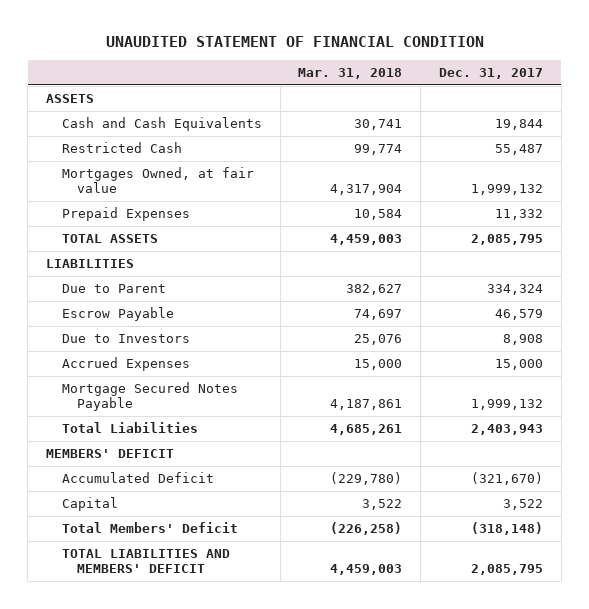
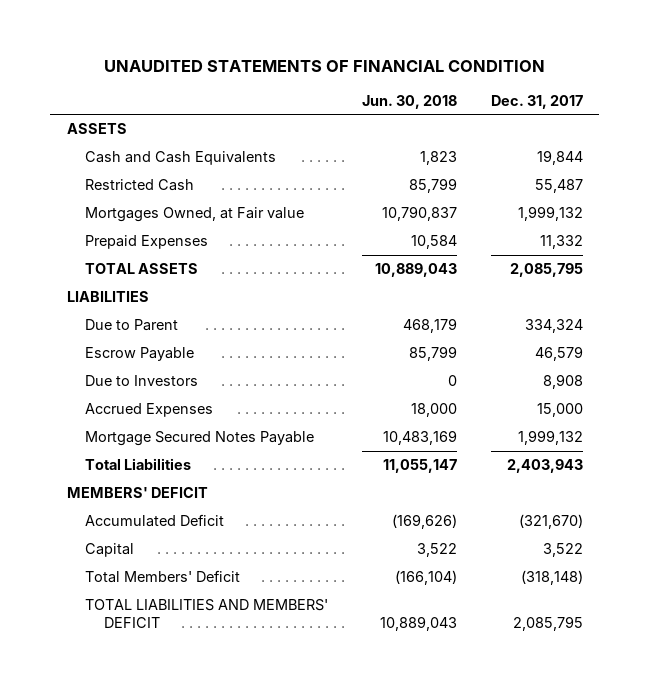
- UNAUDITED STATEMENT OF FINANCIAL CONDITION
+ UNAUDITED STATEMENTS OF FINANCIAL CONDITION
- | Mar. 31, 2018 | Dec. 31, 2017
+ | Jun. 30, 2018 | Dec. 31, 2017
- Mortgages Owned, at fair value | 4,317,904 | 1,999,132
+ Mortgages Owned, at Fair value | 10,790,837 | 1,999,132

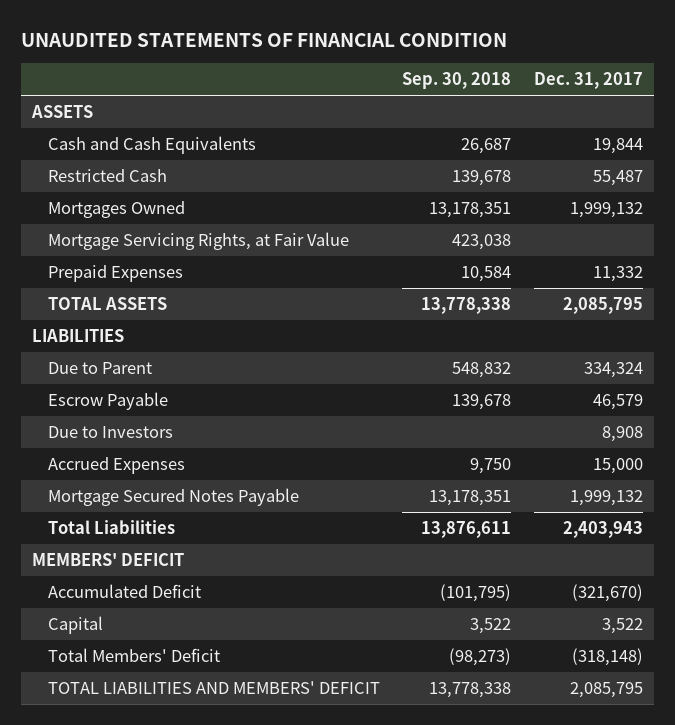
- | Jun. 30, 2018 | Dec. 31, 2017
+ | Sep. 30, 2018 | Dec. 31, 2017
- Mortgages Owned, at Fair value | 10,790,837 | 1,999,132
+ Mortgages Owned | 13,178,351 | 1,999,132
+ Mortgage Servicing Rights, at Fair Value | 423,038 |

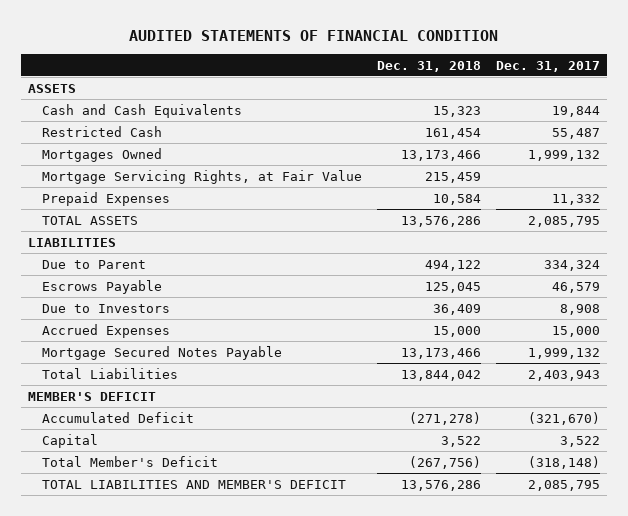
- UNAUDITED STATEMENTS OF FINANCIAL CONDITION
+ AUDITED STATEMENTS OF FINANCIAL CONDITION
- | Sep. 30, 2018 | Dec. 31, 2017
+ | Dec. 31, 2018 | Dec. 31, 2017
- Escrow Payable | 139,678 | 46,579
+ Escrows Payable | 125,045 | 46,579
- MEMBERS' DEFICIT
+ MEMBER'S DEFICIT
- Total Members' Deficit | (98,273) | (318,148)
- TOTAL LIABILITIES AND MEMBERS' DEFICIT | 13,778,338 | 2,085,795
+ Total Member's Deficit | (267,756) | (318,148)
+ TOTAL LIABILITIES AND MEMBER'S DEFICIT | 13,576,286 | 2,085,795

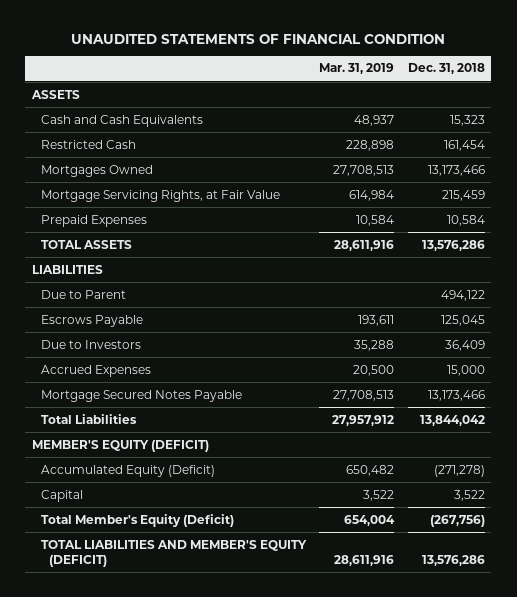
- AUDITED STATEMENTS OF FINANCIAL CONDITION
+ UNAUDITED STATEMENTS OF FINANCIAL CONDITION
- | Dec. 31, 2018 | Dec. 31, 2017
+ | Mar. 31, 2019 | Dec. 31, 2018
- MEMBER'S DEFICIT
- Accumulated Deficit | (271,278) | (321,670)
+ MEMBER'S EQUITY (DEFICIT)
+ Accumulated Equity (Deficit) | 650,482 | (271,278)
- Total Member's Deficit | (267,756) | (318,148)
- TOTAL LIABILITIES AND MEMBER'S DEFICIT | 13,576,286 | 2,085,795
+ Total Member's Equity (Deficit) | 654,004 | (267,756)
+ TOTAL LIABILITIES AND MEMBER'S EQUITY (DEFICIT) | 28,611,916 | 13,576,286

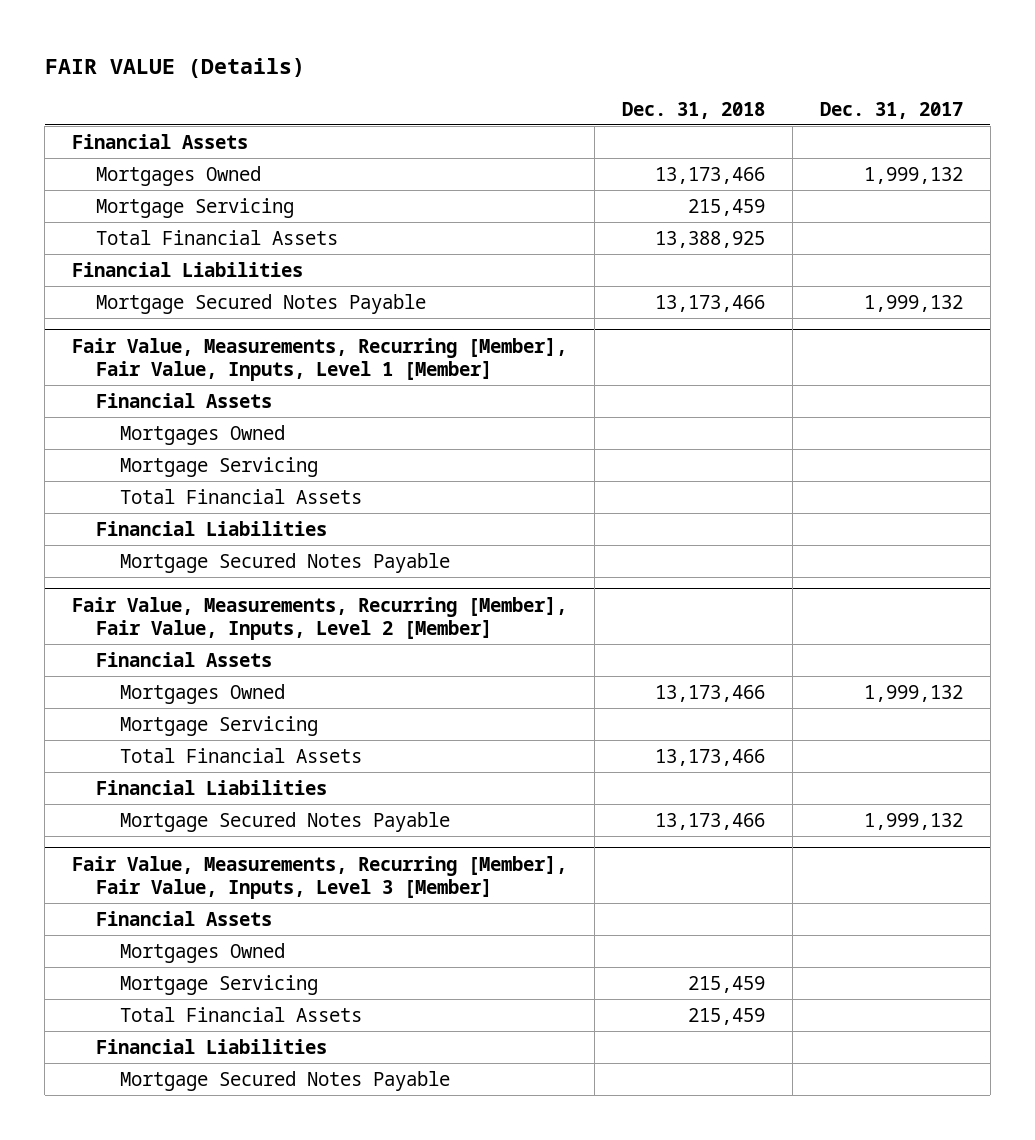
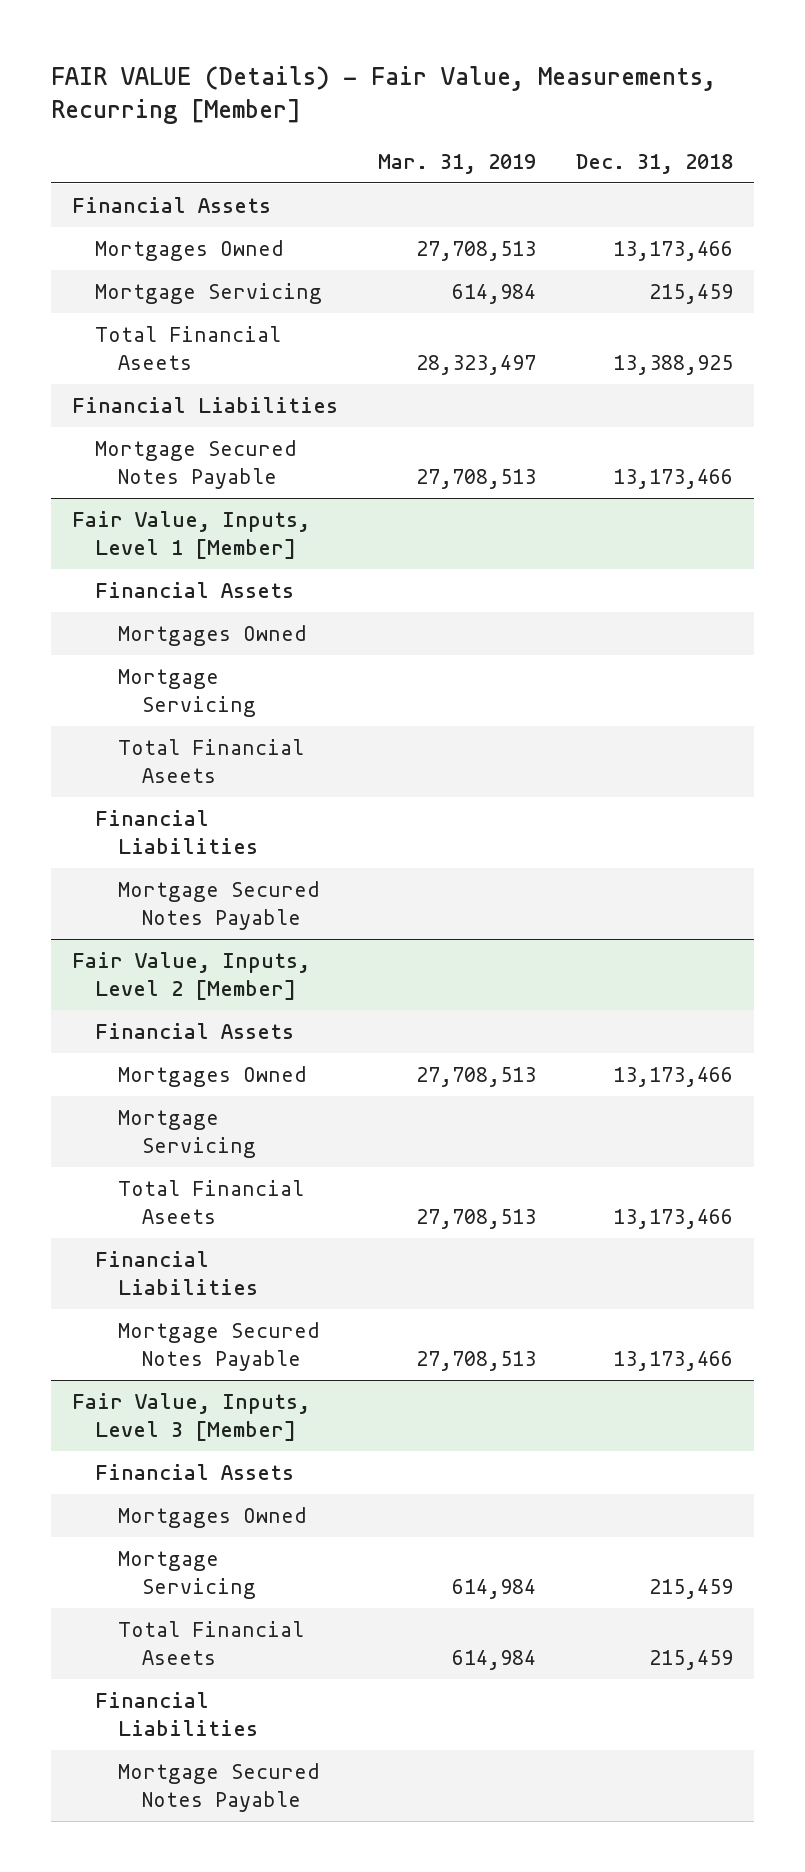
- FAIR VALUE (Details)
+ FAIR VALUE (Details) - Fair Value, Measurements, Recurring [Member]
- | Dec. 31, 2018 | Dec. 31, 2017
+ | Mar. 31, 2019 | Dec. 31, 2018
- Total Financial Assets | 13,388,925 |
+ Total Financial Aseets | 28,323,497 | 13,388,925
- Fair Value, Measurements, Recurring [Member], Fair Value, Inputs, Level 1 [Member]
+ Fair Value, Inputs, Level 1 [Member]
- Total Financial Assets
+ Total Financial Aseets
- Fair Value, Measurements, Recurring [Member], Fair Value, Inputs, Level 2 [Member]
+ Fair Value, Inputs, Level 2 [Member]
- Total Financial Assets | 13,173,466 |
+ Total Financial Aseets | 27,708,513 | 13,173,466
- Fair Value, Measurements, Recurring [Member], Fair Value, Inputs, Level 3 [Member]
+ Fair Value, Inputs, Level 3 [Member]
- Total Financial Assets | 215,459 |
+ Total Financial Aseets | 614,984 | 215,459

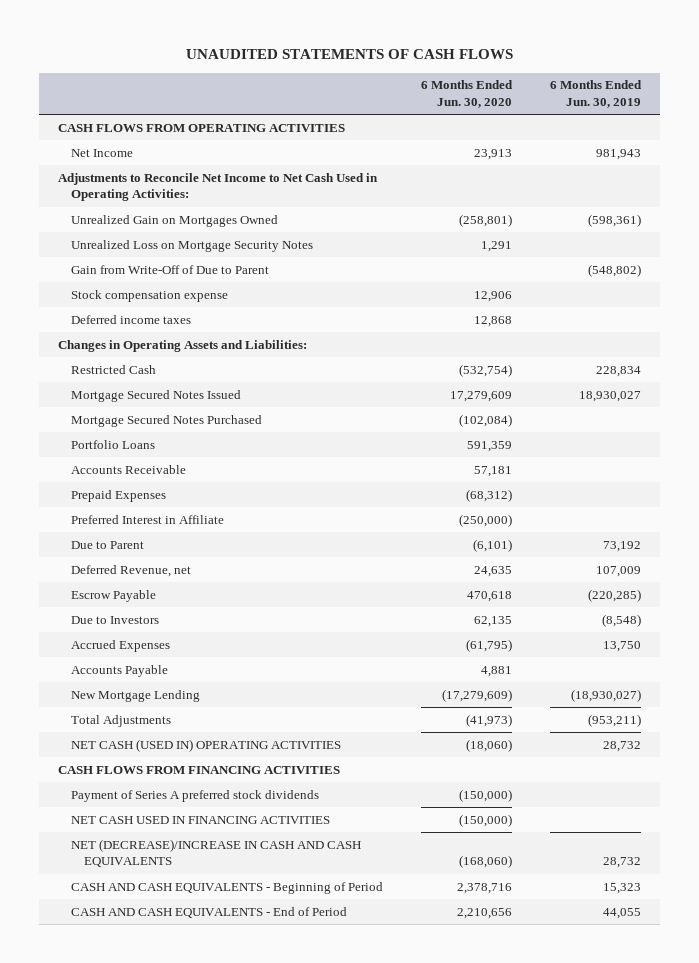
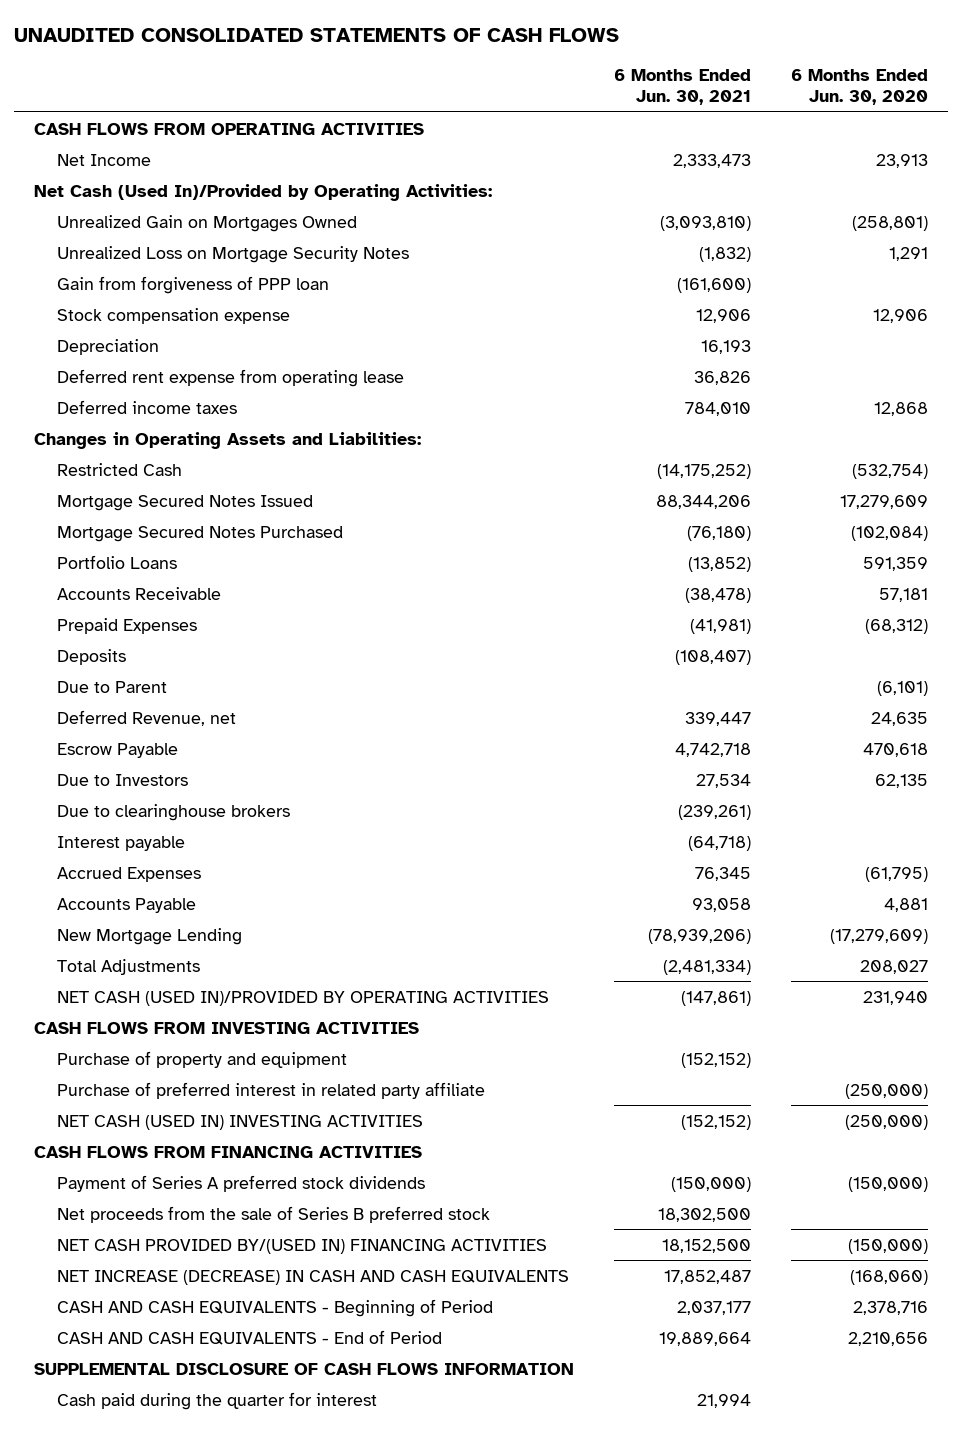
- UNAUDITED STATEMENTS OF CASH FLOWS
+ UNAUDITED CONSOLIDATED STATEMENTS OF CASH FLOWS
- | 6 Months Ended Jun. 30, 2020 | 6 Months Ended Jun. 30, 2019
+ | 6 Months Ended Jun. 30, 2021 | 6 Months Ended Jun. 30, 2020
- Adjustments to Reconcile Net Income to Net Cash Used in Operating Activities:
+ Net Cash (Used In)/Provided by Operating Activities:
- Gain from Write-Off of Due to Parent | | (548,802)
+ Gain from forgiveness of PPP loan | (161,600) |
+ Depreciation | 16,193 |
+ Deferred rent expense from operating lease | 36,826 |
- Preferred Interest in Affiliate | (250,000) |
+ Deposits | (108,407) |
+ Due to clearinghouse brokers | (239,261) |
+ Interest payable | (64,718) |
- Total Adjustments | (41,973) | (953,211)
- NET CASH (USED IN) OPERATING ACTIVITIES | (18,060) | 28,732
+ Total Adjustments | (2,481,334) | 208,027
+ NET CASH (USED IN)/PROVIDED BY OPERATING ACTIVITIES | (147,861) | 231,940
+ CASH FLOWS FROM INVESTING ACTIVITIES
+ Purchase of property and equipment | (152,152) |
+ Purchase of preferred interest in related party affiliate | | (250,000)
+ NET CASH (USED IN) INVESTING ACTIVITIES | (152,152) | (250,000)
- NET CASH USED IN FINANCING ACTIVITIES | (150,000) |
- NET (DECREASE)/INCREASE IN CASH AND CASH EQUIVALENTS | (168,060) | 28,732
+ Net proceeds from the sale of Series B preferred stock | 18,302,500 |
+ NET CASH PROVIDED BY/(USED IN) FINANCING ACTIVITIES | 18,152,500 | (150,000)
+ NET INCREASE (DECREASE) IN CASH AND CASH EQUIVALENTS | 17,852,487 | (168,060)
+ SUPPLEMENTAL DISCLOSURE OF CASH FLOWS INFORMATION
+ Cash paid during the quarter for interest | 21,994 |

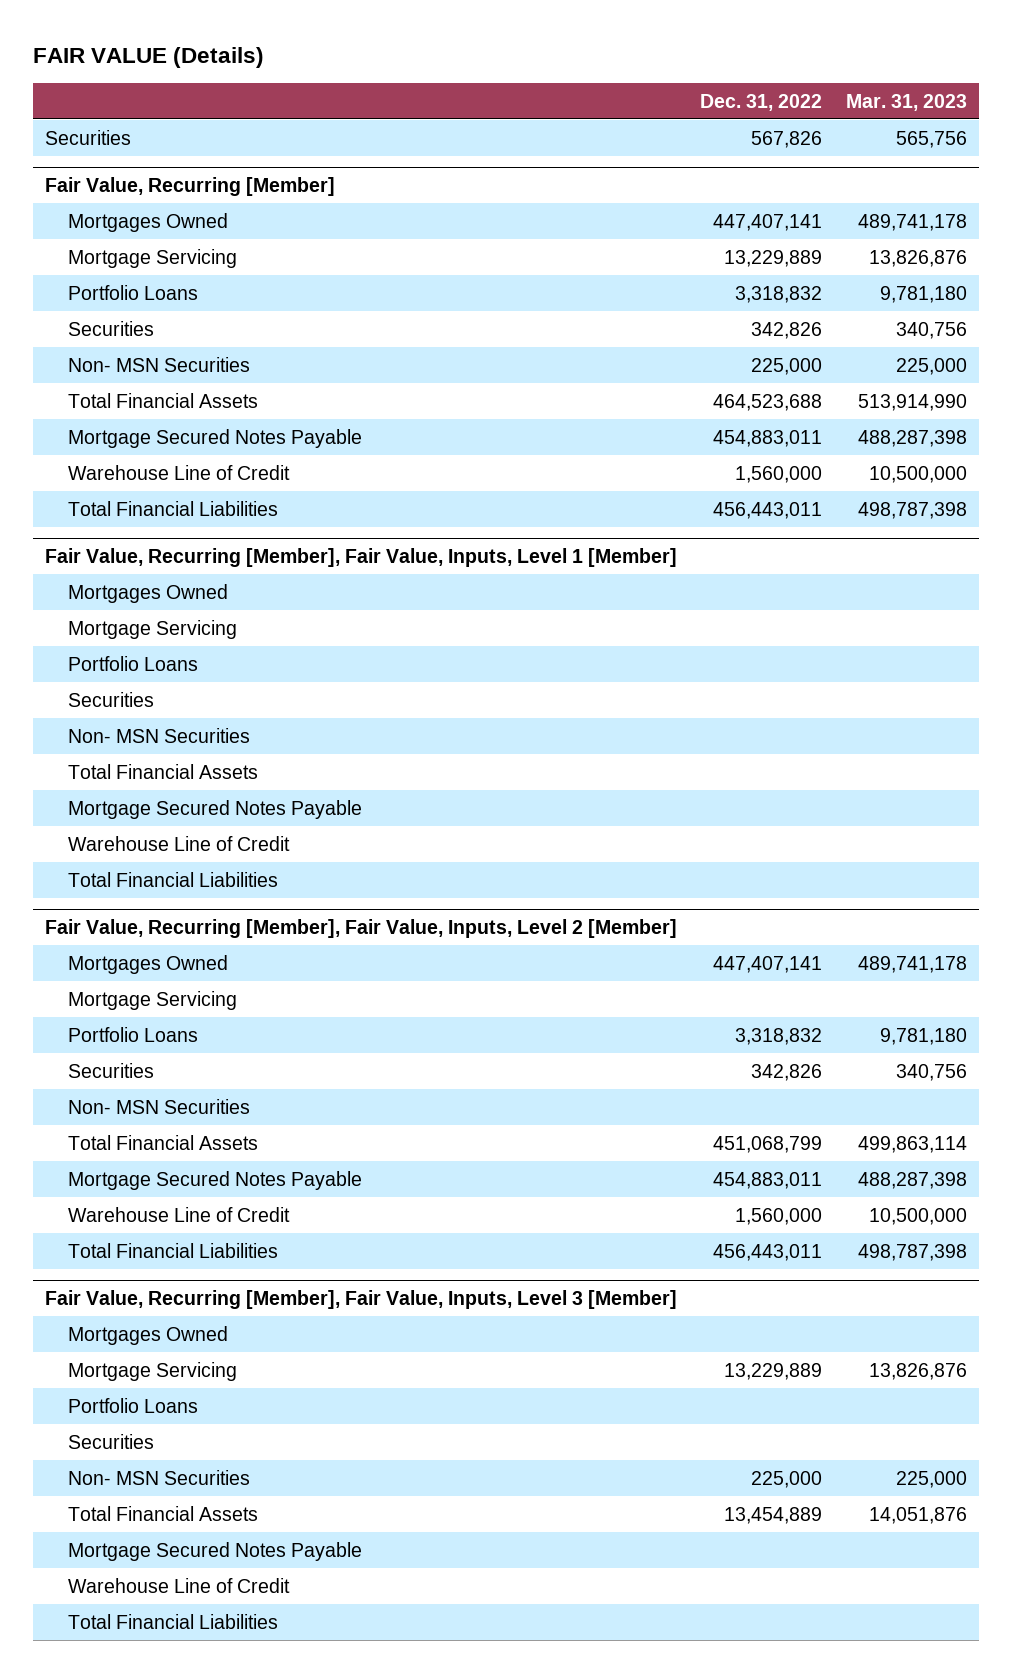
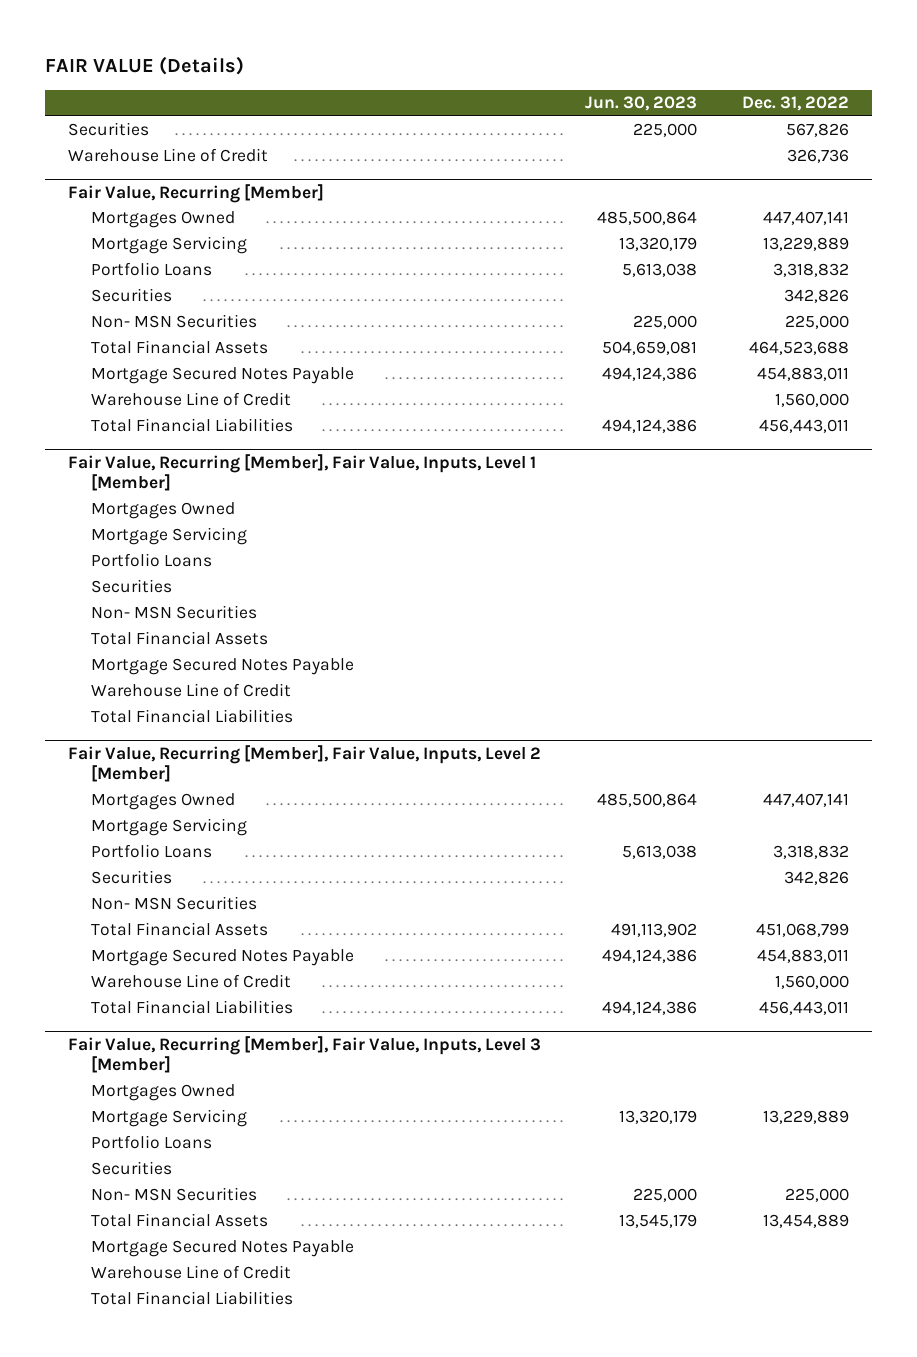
- | Dec. 31, 2022 | Mar. 31, 2023
+ | Jun. 30, 2023 | Dec. 31, 2022
+ Warehouse Line of Credit | | 326,736

